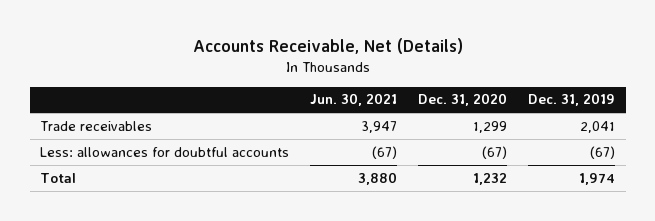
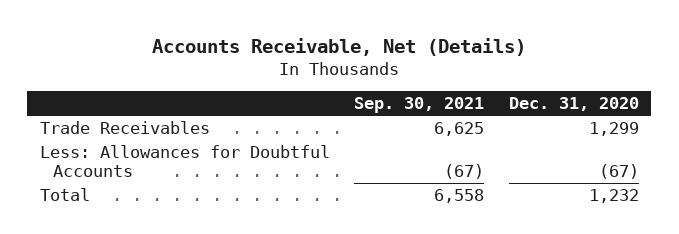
- | Jun. 30, 2021 | Dec. 31, 2020 | Dec. 31, 2019
+ | Sep. 30, 2021 | Dec. 31, 2020
- Trade receivables | 3,947 | 1,299 | 2,041
- Less: allowances for doubtful accounts | (67) | (67) | (67)
+ Trade Receivables | 6,625 | 1,299
+ Less: Allowances for Doubtful Accounts | (67) | (67)

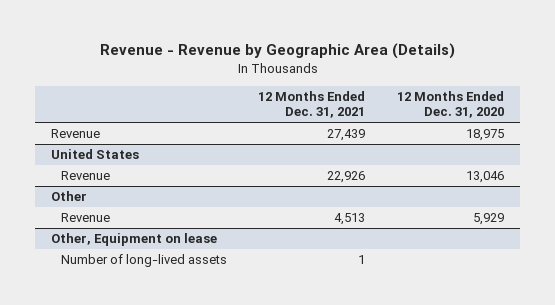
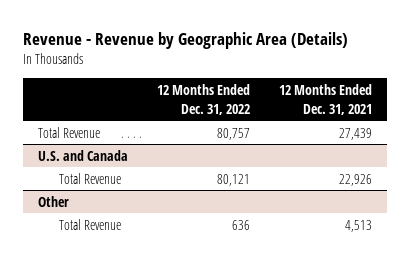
- | 12 Months Ended Dec. 31, 2021 | 12 Months Ended Dec. 31, 2020
+ | 12 Months Ended Dec. 31, 2022 | 12 Months Ended Dec. 31, 2021
- Revenue | 27,439 | 18,975
- United States
- Revenue | 22,926 | 13,046
+ Total Revenue | 80,757 | 27,439
+ U.S. and Canada
+ Total Revenue | 80,121 | 22,926
@ Other
- Revenue | 4,513 | 5,929
- Other, Equipment on lease
- Number of long-lived assets | 1 |
@ Other
+ Total Revenue | 636 | 4,513

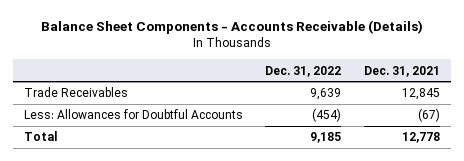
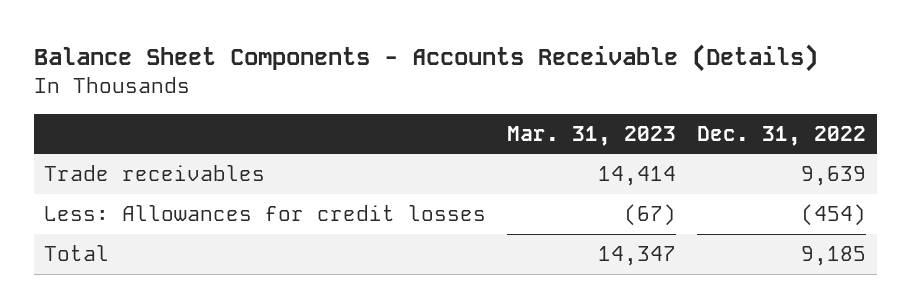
- | Dec. 31, 2022 | Dec. 31, 2021
+ | Mar. 31, 2023 | Dec. 31, 2022
- Trade Receivables | 9,639 | 12,845
- Less: Allowances for Doubtful Accounts | (454) | (67)
+ Trade receivables | 14,414 | 9,639
+ Less: Allowances for credit losses | (67) | (454)

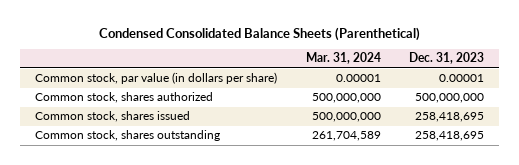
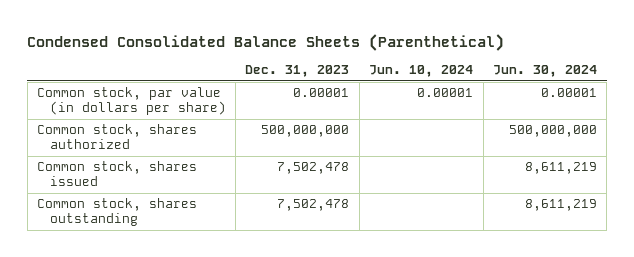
- | Mar. 31, 2024 | Dec. 31, 2023
+ | Dec. 31, 2023 | Jun. 10, 2024 | Jun. 30, 2024
- Common stock, shares issued | 500,000,000 | 258,418,695
- Common stock, shares outstanding | 261,704,589 | 258,418,695
+ Common stock, shares issued | 7,502,478 | | 8,611,219
+ Common stock, shares outstanding | 7,502,478 | | 8,611,219

